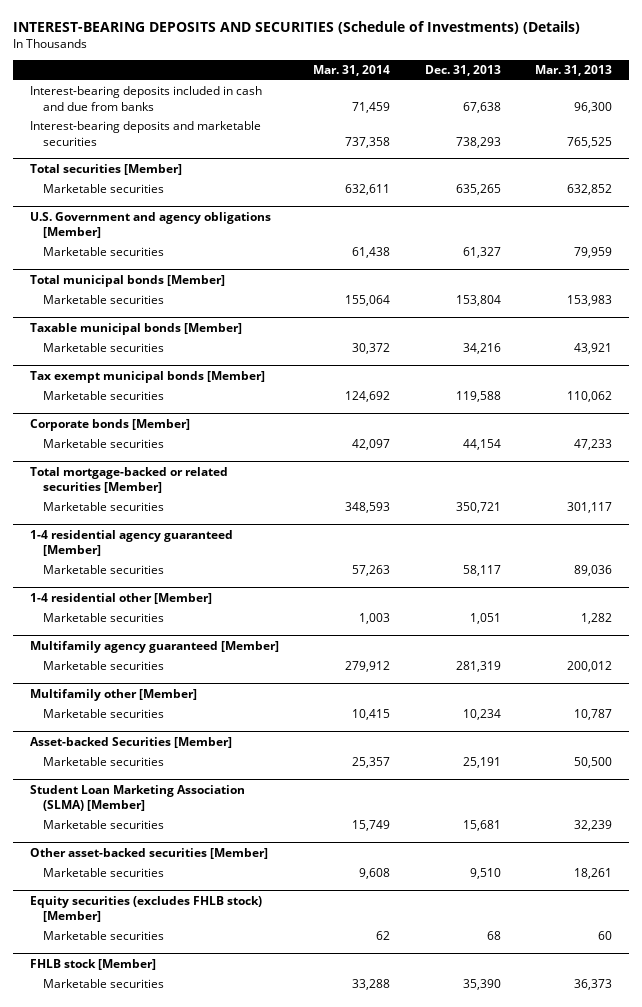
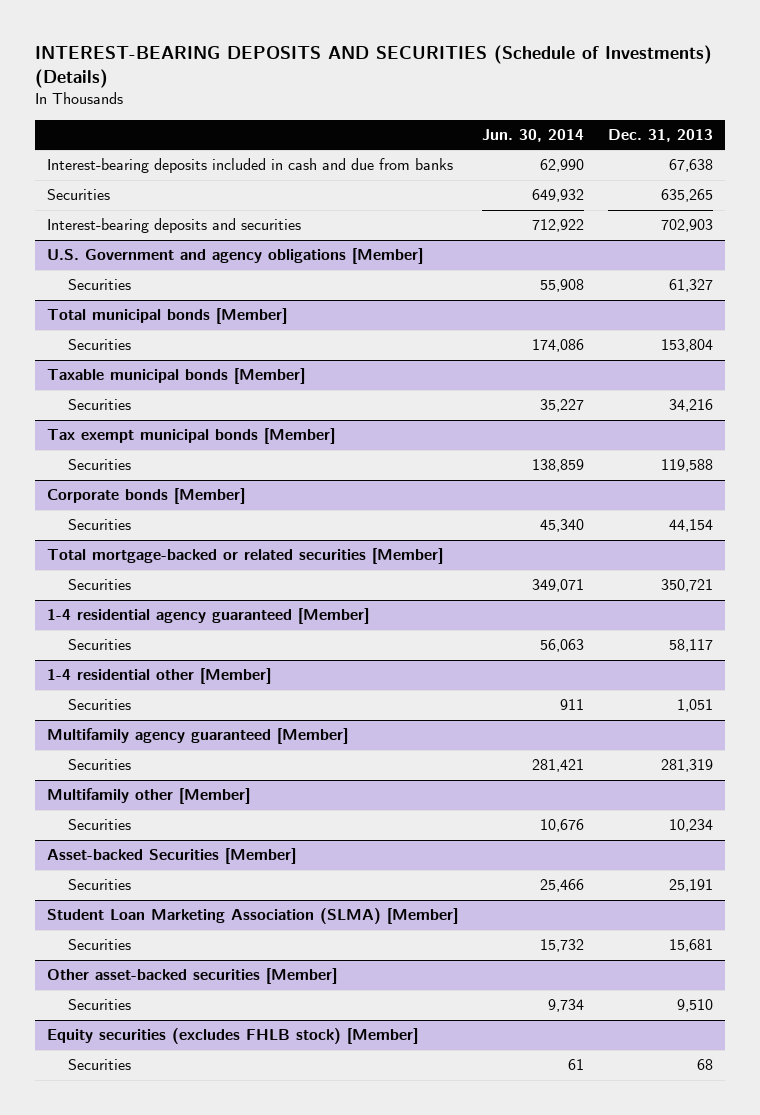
- | Mar. 31, 2014 | Dec. 31, 2013 | Mar. 31, 2013
+ | Jun. 30, 2014 | Dec. 31, 2013
- Interest-bearing deposits and marketable securities | 737,358 | 738,293 | 765,525
- Total securities [Member]
- Marketable securities | 632,611 | 635,265 | 632,852
+ Securities | 649,932 | 635,265
+ Interest-bearing deposits and securities | 712,922 | 702,903
@ U.S. Government and agency obligations [Member]
- Marketable securities | 61,438 | 61,327 | 79,959
+ Securities | 55,908 | 61,327
@ Total municipal bonds [Member]
- Marketable securities | 155,064 | 153,804 | 153,983
+ Securities | 174,086 | 153,804
@ Taxable municipal bonds [Member]
- Marketable securities | 30,372 | 34,216 | 43,921
+ Securities | 35,227 | 34,216
@ Tax exempt municipal bonds [Member]
- Marketable securities | 124,692 | 119,588 | 110,062
+ Securities | 138,859 | 119,588
@ Corporate bonds [Member]
- Marketable securities | 42,097 | 44,154 | 47,233
+ Securities | 45,340 | 44,154
@ Total mortgage-backed or related securities [Member]
- Marketable securities | 348,593 | 350,721 | 301,117
+ Securities | 349,071 | 350,721
@ 1-4 residential agency guaranteed [Member]
- Marketable securities | 57,263 | 58,117 | 89,036
+ Securities | 56,063 | 58,117
@ 1-4 residential other [Member]
- Marketable securities | 1,003 | 1,051 | 1,282
+ Securities | 911 | 1,051
@ Multifamily agency guaranteed [Member]
- Marketable securities | 279,912 | 281,319 | 200,012
+ Securities | 281,421 | 281,319
@ Multifamily other [Member]
- Marketable securities | 10,415 | 10,234 | 10,787
+ Securities | 10,676 | 10,234
@ Asset-backed Securities [Member]
- Marketable securities | 25,357 | 25,191 | 50,500
+ Securities | 25,466 | 25,191
@ Student Loan Marketing Association (SLMA) [Member]
- Marketable securities | 15,749 | 15,681 | 32,239
+ Securities | 15,732 | 15,681
@ Other asset-backed securities [Member]
- Marketable securities | 9,608 | 9,510 | 18,261
+ Securities | 9,734 | 9,510
@ Equity securities (excludes FHLB stock) [Member]
- Marketable securities | 62 | 68 | 60
- FHLB stock [Member]
- Marketable securities | 33,288 | 35,390 | 36,373
@ Equity securities (excludes FHLB stock) [Member]
+ Securities | 61 | 68

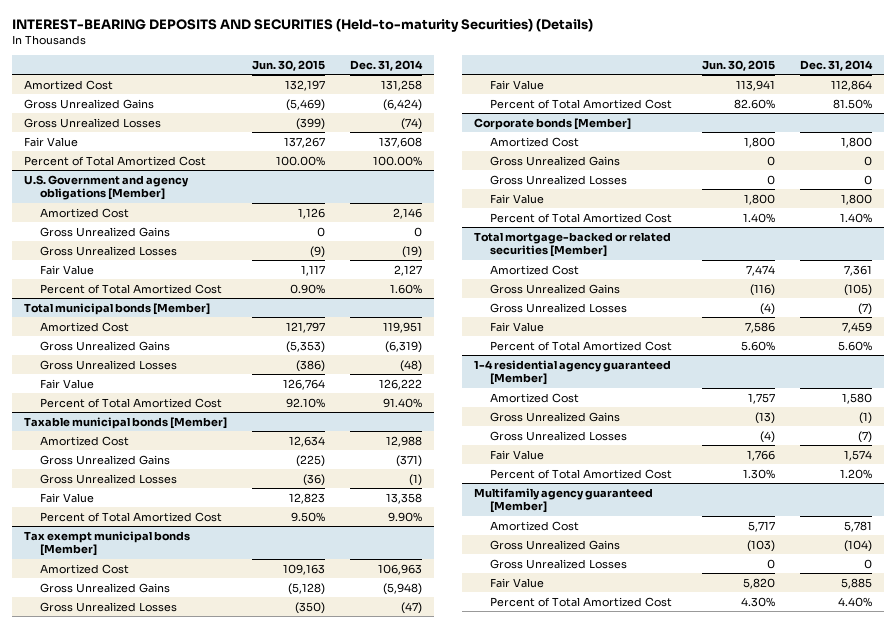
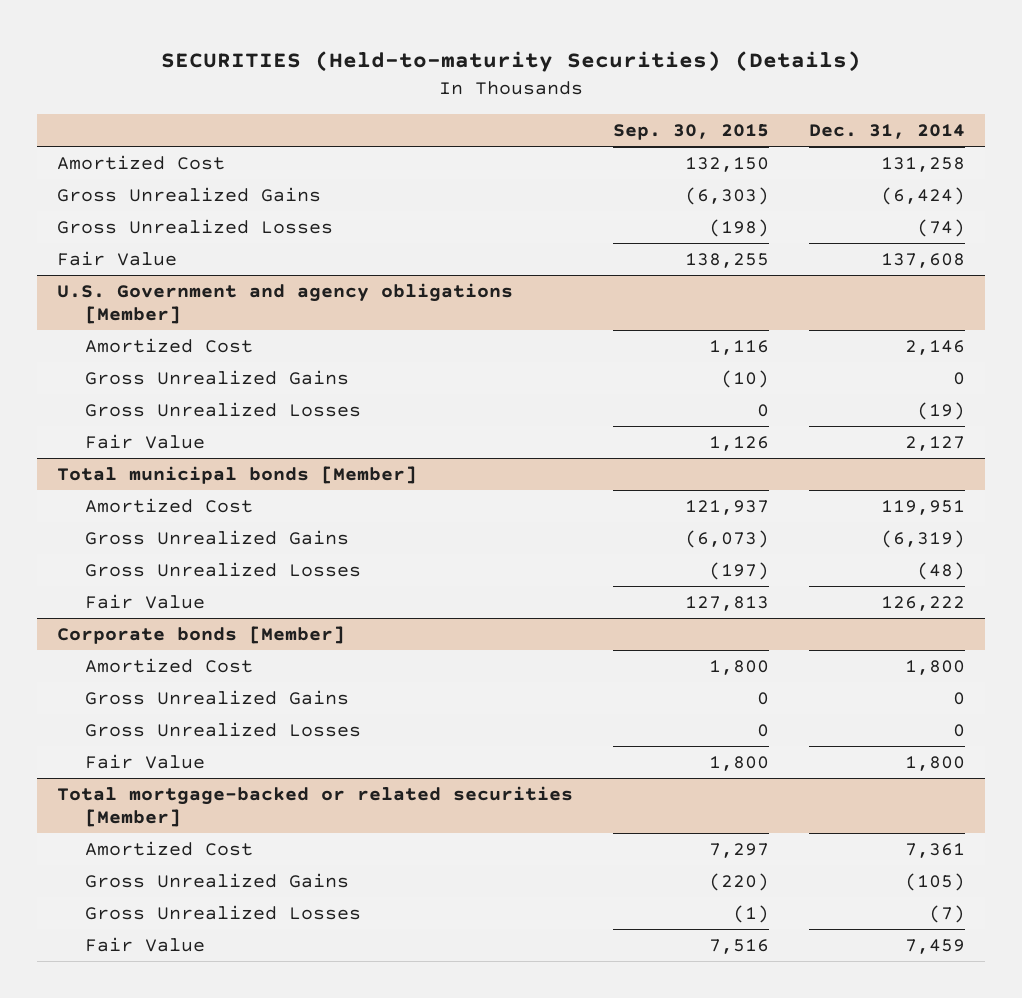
- INTEREST-BEARING DEPOSITS AND SECURITIES (Held-to-maturity Securities) (Details)
+ SECURITIES (Held-to-maturity Securities) (Details)
- | Jun. 30, 2015 | Dec. 31, 2014
+ | Sep. 30, 2015 | Dec. 31, 2014
- Percent of Total Amortized Cost | 100.00% | 100.00%
@ U.S. Government and agency obligations [Member]
- Percent of Total Amortized Cost | 0.90% | 1.60%
@ Total municipal bonds [Member]
- Percent of Total Amortized Cost | 92.10% | 91.40%
- Taxable municipal bonds [Member]
- Amortized Cost | 12,634 | 12,988
- Gross Unrealized Gains | (225) | (371)
- Gross Unrealized Losses | (36) | (1)
- Fair Value | 12,823 | 13,358
- Percent of Total Amortized Cost | 9.50% | 9.90%
- Tax exempt municipal bonds [Member]
- Amortized Cost | 109,163 | 106,963
- Gross Unrealized Gains | (5,128) | (5,948)
- Gross Unrealized Losses | (350) | (47)
- Fair Value | 113,941 | 112,864
- Percent of Total Amortized Cost | 82.60% | 81.50%
@ Corporate bonds [Member]
- Percent of Total Amortized Cost | 1.40% | 1.40%
@ Total mortgage-backed or related securities [Member]
- Percent of Total Amortized Cost | 5.60% | 5.60%
- 1-4 residential agency guaranteed [Member]
- Amortized Cost | 1,757 | 1,580
- Gross Unrealized Gains | (13) | (1)
- Gross Unrealized Losses | (4) | (7)
- Fair Value | 1,766 | 1,574
- Percent of Total Amortized Cost | 1.30% | 1.20%
- Multifamily agency guaranteed [Member]
- Amortized Cost | 5,717 | 5,781
- Gross Unrealized Gains | (103) | (104)
- Gross Unrealized Losses | 0 | 0
- Fair Value | 5,820 | 5,885
- Percent of Total Amortized Cost | 4.30% | 4.40%

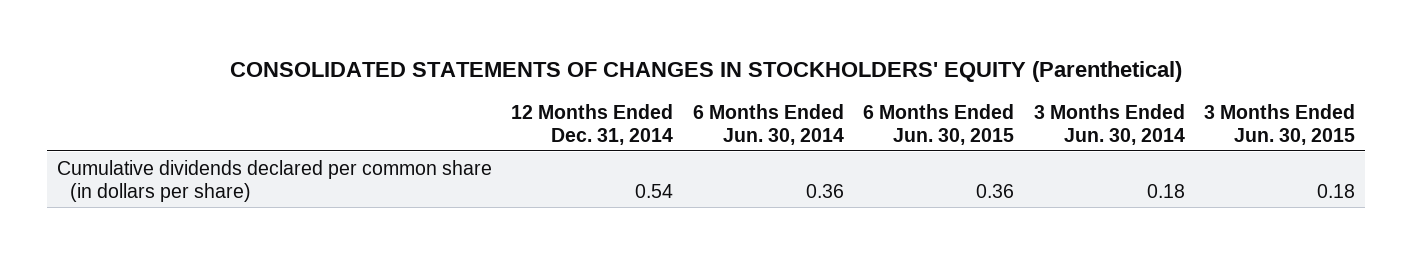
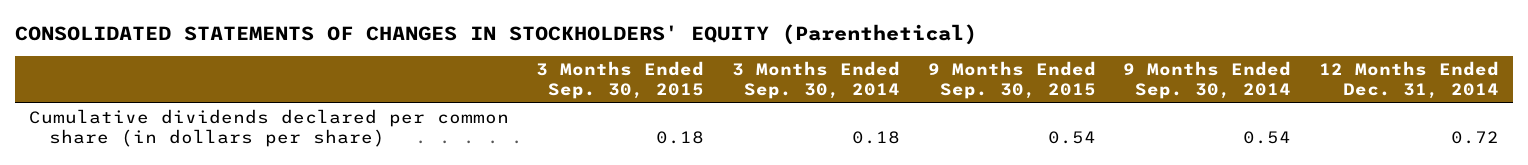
- | 12 Months Ended Dec. 31, 2014 | 6 Months Ended Jun. 30, 2014 | 6 Months Ended Jun. 30, 2015 | 3 Months Ended Jun. 30, 2014 | 3 Months Ended Jun. 30, 2015
+ | 3 Months Ended Sep. 30, 2015 | 3 Months Ended Sep. 30, 2014 | 9 Months Ended Sep. 30, 2015 | 9 Months Ended Sep. 30, 2014 | 12 Months Ended Dec. 31, 2014
- Cumulative dividends declared per common share (in dollars per share) | 0.54 | 0.36 | 0.36 | 0.18 | 0.18
+ Cumulative dividends declared per common share (in dollars per share) | 0.18 | 0.18 | 0.54 | 0.54 | 0.72

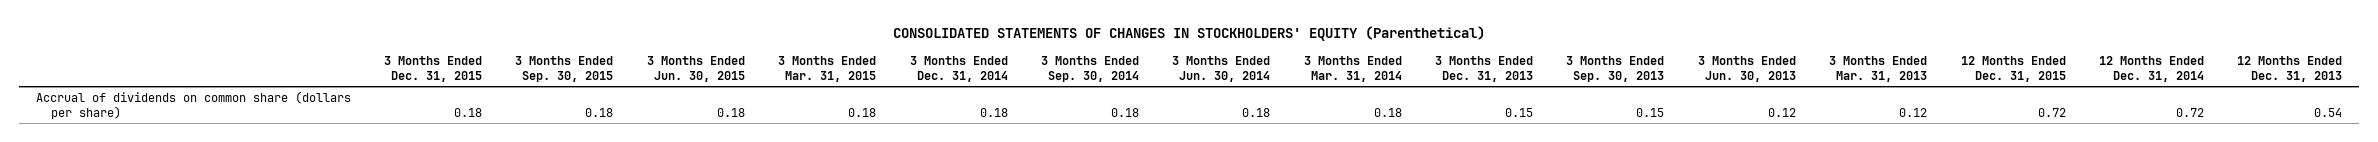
- | 3 Months Ended Sep. 30, 2015 | 3 Months Ended Sep. 30, 2014 | 9 Months Ended Sep. 30, 2015 | 9 Months Ended Sep. 30, 2014 | 12 Months Ended Dec. 31, 2014
+ | 3 Months Ended Dec. 31, 2015 | 3 Months Ended Sep. 30, 2015 | 3 Months Ended Jun. 30, 2015 | 3 Months Ended Mar. 31, 2015 | 3 Months Ended Dec. 31, 2014 | 3 Months Ended Sep. 30, 2014 | 3 Months Ended Jun. 30, 2014 | 3 Months Ended Mar. 31, 2014 | 3 Months Ended Dec. 31, 2013 | 3 Months Ended Sep. 30, 2013 | 3 Months Ended Jun. 30, 2013 | 3 Months Ended Mar. 31, 2013 | 12 Months Ended Dec. 31, 2015 | 12 Months Ended Dec. 31, 2014 | 12 Months Ended Dec. 31, 2013
- Cumulative dividends declared per common share (in dollars per share) | 0.18 | 0.18 | 0.54 | 0.54 | 0.72
+ Accrual of dividends on common share (dollars per share) | 0.18 | 0.18 | 0.18 | 0.18 | 0.18 | 0.18 | 0.18 | 0.18 | 0.15 | 0.15 | 0.12 | 0.12 | 0.72 | 0.72 | 0.54

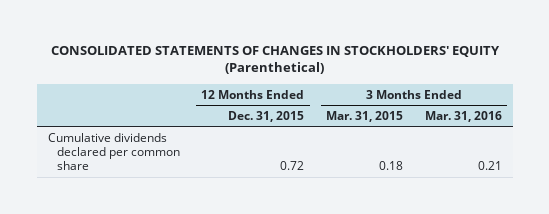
- | 3 Months Ended Dec. 31, 2015 | 3 Months Ended Sep. 30, 2015 | 3 Months Ended Jun. 30, 2015 | 3 Months Ended Mar. 31, 2015 | 3 Months Ended Dec. 31, 2014 | 3 Months Ended Sep. 30, 2014 | 3 Months Ended Jun. 30, 2014 | 3 Months Ended Mar. 31, 2014 | 3 Months Ended Dec. 31, 2013 | 3 Months Ended Sep. 30, 2013 | 3 Months Ended Jun. 30, 2013 | 3 Months Ended Mar. 31, 2013 | 12 Months Ended Dec. 31, 2015 | 12 Months Ended Dec. 31, 2014 | 12 Months Ended Dec. 31, 2013
+ | 12 Months Ended Dec. 31, 2015 | 3 Months Ended Mar. 31, 2015 | 3 Months Ended Mar. 31, 2016
- Accrual of dividends on common share (dollars per share) | 0.18 | 0.18 | 0.18 | 0.18 | 0.18 | 0.18 | 0.18 | 0.18 | 0.15 | 0.15 | 0.12 | 0.12 | 0.72 | 0.72 | 0.54
+ Cumulative dividends declared per common share | 0.72 | 0.18 | 0.21

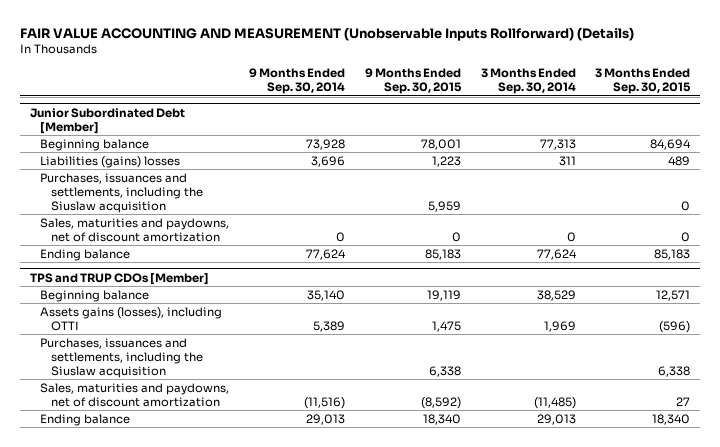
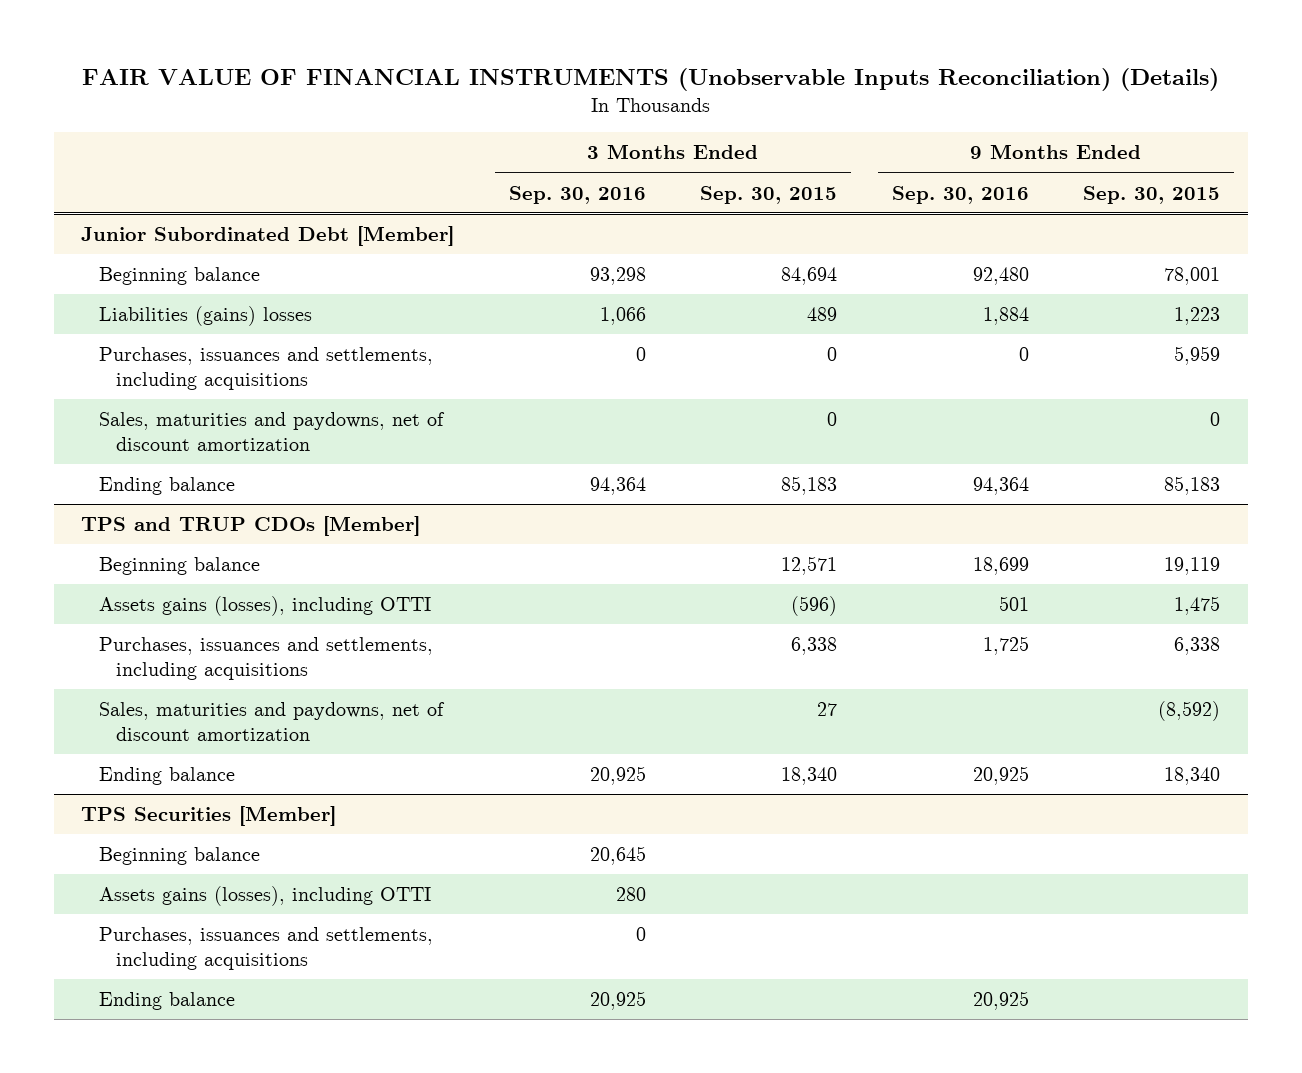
- FAIR VALUE ACCOUNTING AND MEASUREMENT (Unobservable Inputs Rollforward) (Details)
+ FAIR VALUE OF FINANCIAL INSTRUMENTS (Unobservable Inputs Reconciliation) (Details)
- | 9 Months Ended Sep. 30, 2014 | 9 Months Ended Sep. 30, 2015 | 3 Months Ended Sep. 30, 2014 | 3 Months Ended Sep. 30, 2015
+ | 3 Months Ended Sep. 30, 2016 | 3 Months Ended Sep. 30, 2015 | 9 Months Ended Sep. 30, 2016 | 9 Months Ended Sep. 30, 2015
@ Junior Subordinated Debt [Member]
- Purchases, issuances and settlements, including the Siuslaw acquisition | | 5,959 | | 0
+ Purchases, issuances and settlements, including acquisitions | 0 | 0 | 0 | 5,959
@ TPS and TRUP CDOs [Member]
- Purchases, issuances and settlements, including the Siuslaw acquisition | | 6,338 | | 6,338
+ Purchases, issuances and settlements, including acquisitions | | 6,338 | 1,725 | 6,338
+ TPS Securities [Member]
+ Beginning balance | 20,645 | | |
+ Assets gains (losses), including OTTI | 280 | | |
+ Purchases, issuances and settlements, including acquisitions | 0 | | |
+ Ending balance | 20,925 | | 20,925 |

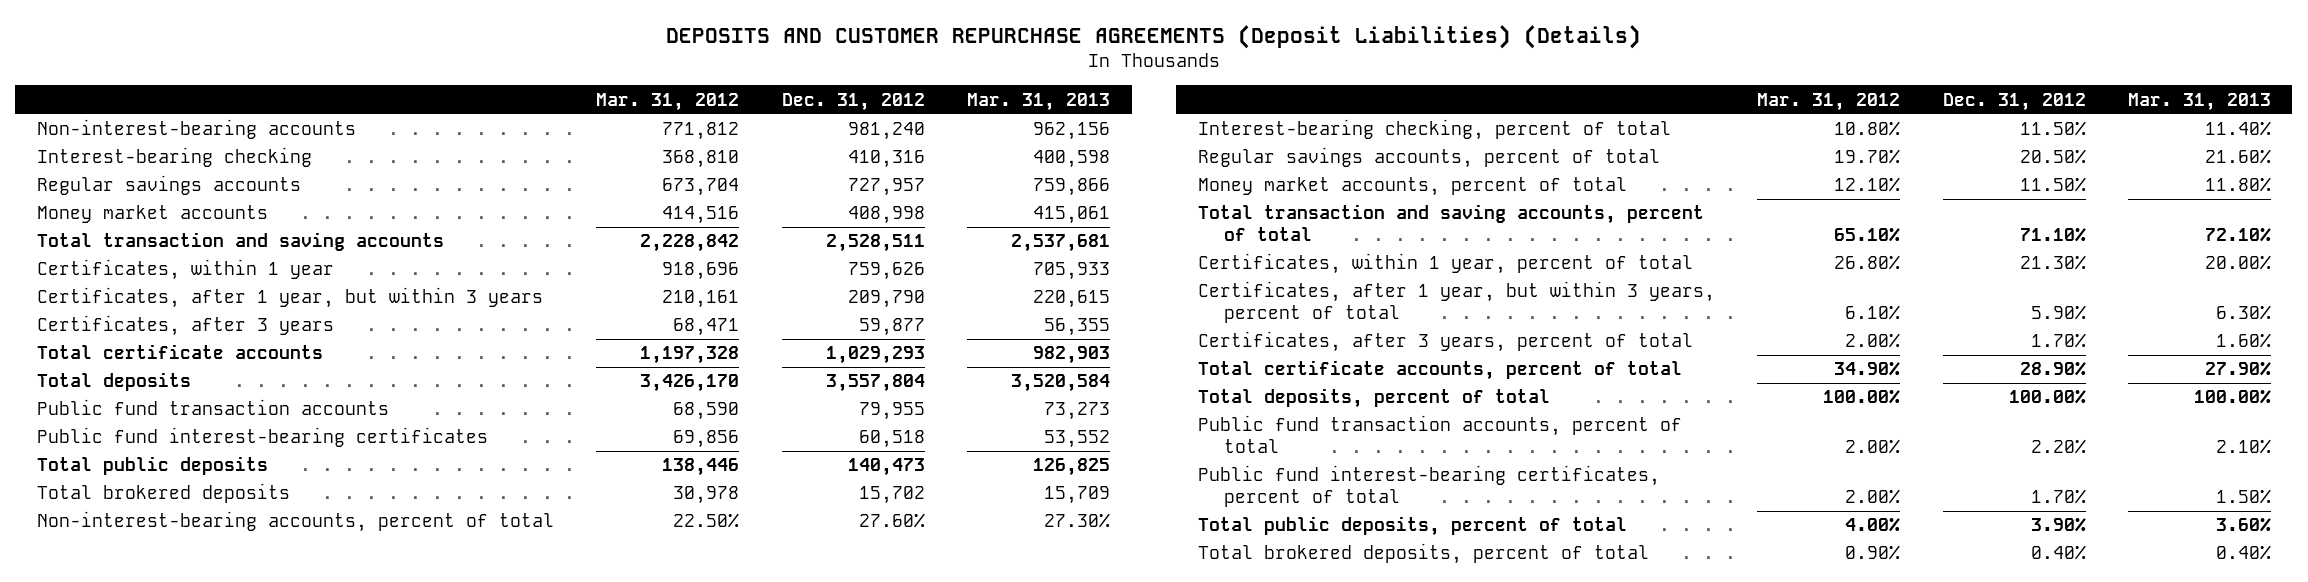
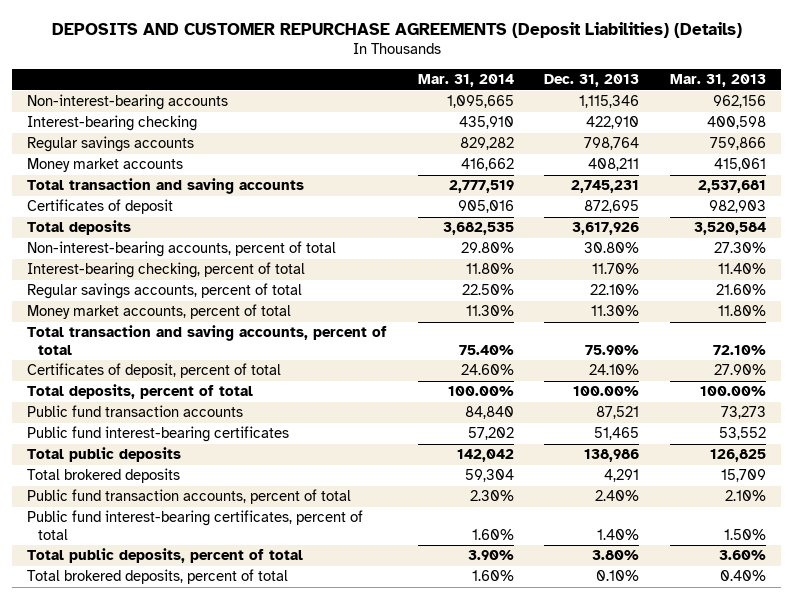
- | Mar. 31, 2012 | Dec. 31, 2012 | Mar. 31, 2013
+ | Mar. 31, 2014 | Dec. 31, 2013 | Mar. 31, 2013
- Certificates, within 1 year | 918,696 | 759,626 | 705,933
- Certificates, after 1 year, but within 3 years | 210,161 | 209,790 | 220,615
- Certificates, after 3 years | 68,471 | 59,877 | 56,355
- Total certificate accounts | 1,197,328 | 1,029,293 | 982,903
+ Certificates of deposit | 905,016 | 872,695 | 982,903
- Certificates, within 1 year, percent of total | 26.80% | 21.30% | 20.00%
- Certificates, after 1 year, but within 3 years, percent of total | 6.10% | 5.90% | 6.30%
- Certificates, after 3 years, percent of total | 2.00% | 1.70% | 1.60%
- Total certificate accounts, percent of total | 34.90% | 28.90% | 27.90%
+ Certificates of deposit, percent of total | 24.60% | 24.10% | 27.90%
moved down: Public fund transaction accounts | 84,840 | 87,521 | 73,273
moved down: Public fund interest-bearing certificates | 57,202 | 51,465 | 53,552
moved down: Total public deposits | 142,042 | 138,986 | 126,825
moved down: Total brokered deposits | 59,304 | 4,291 | 15,709

